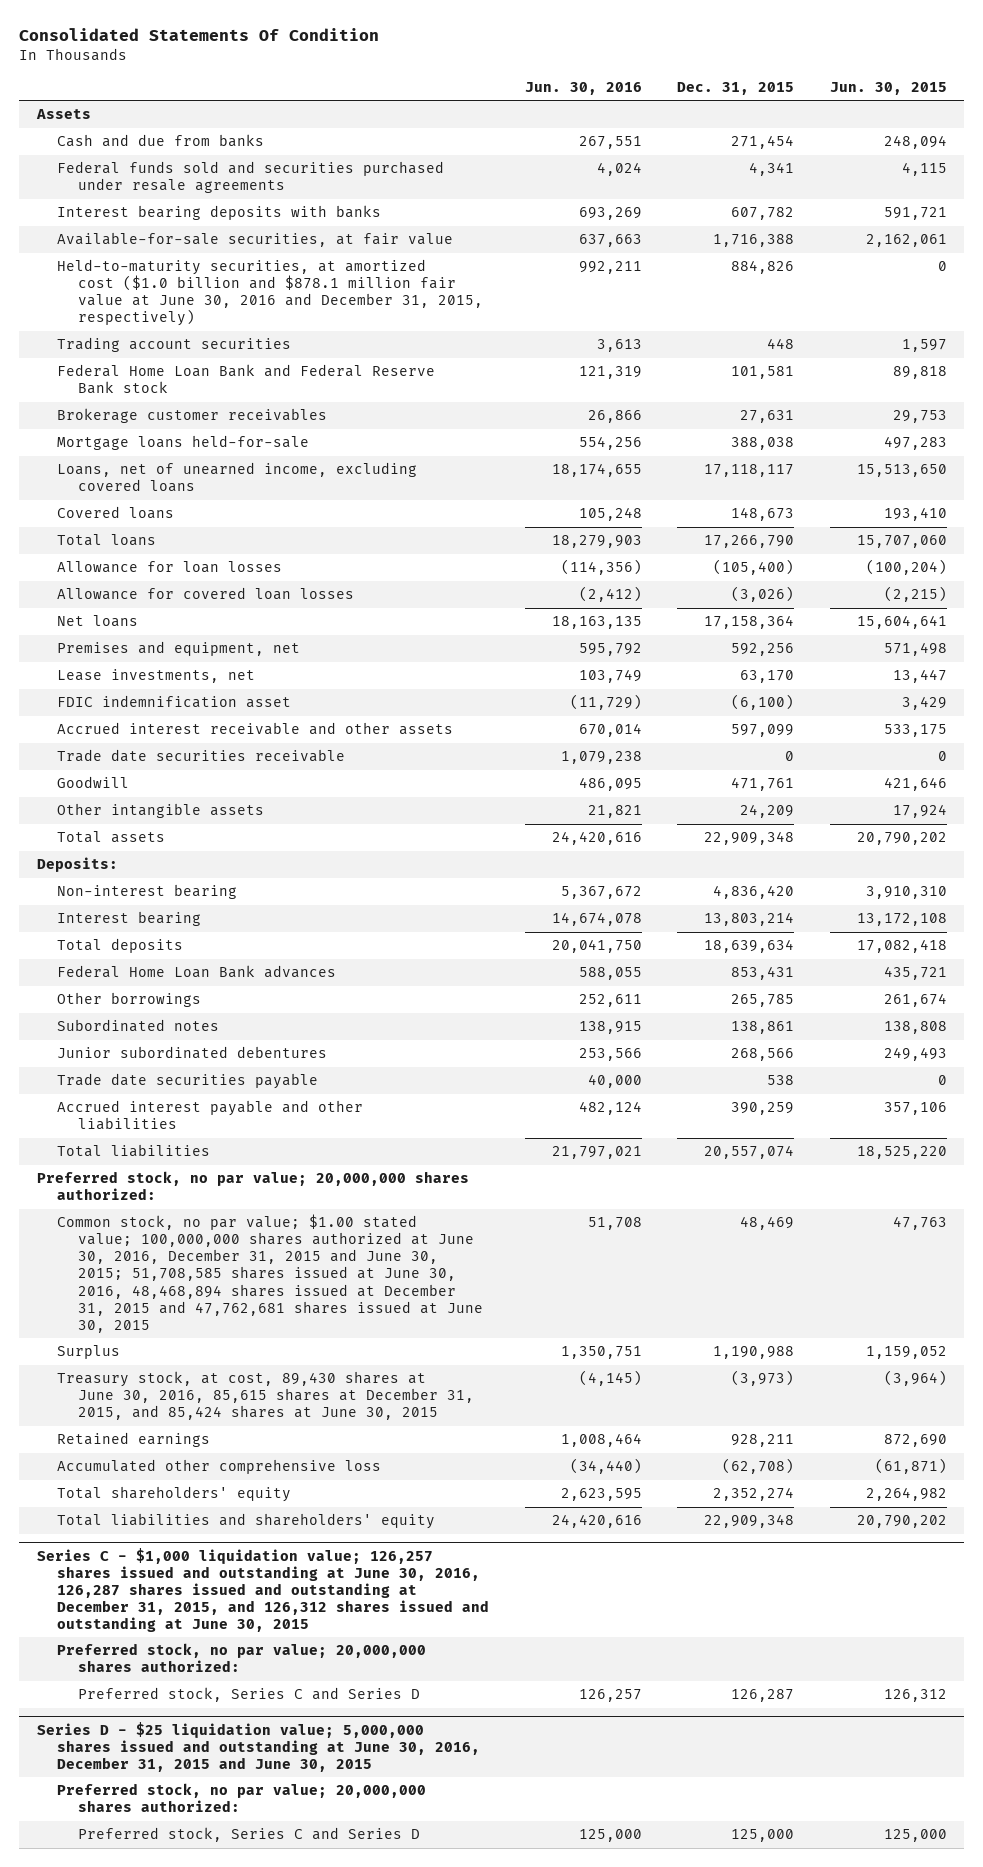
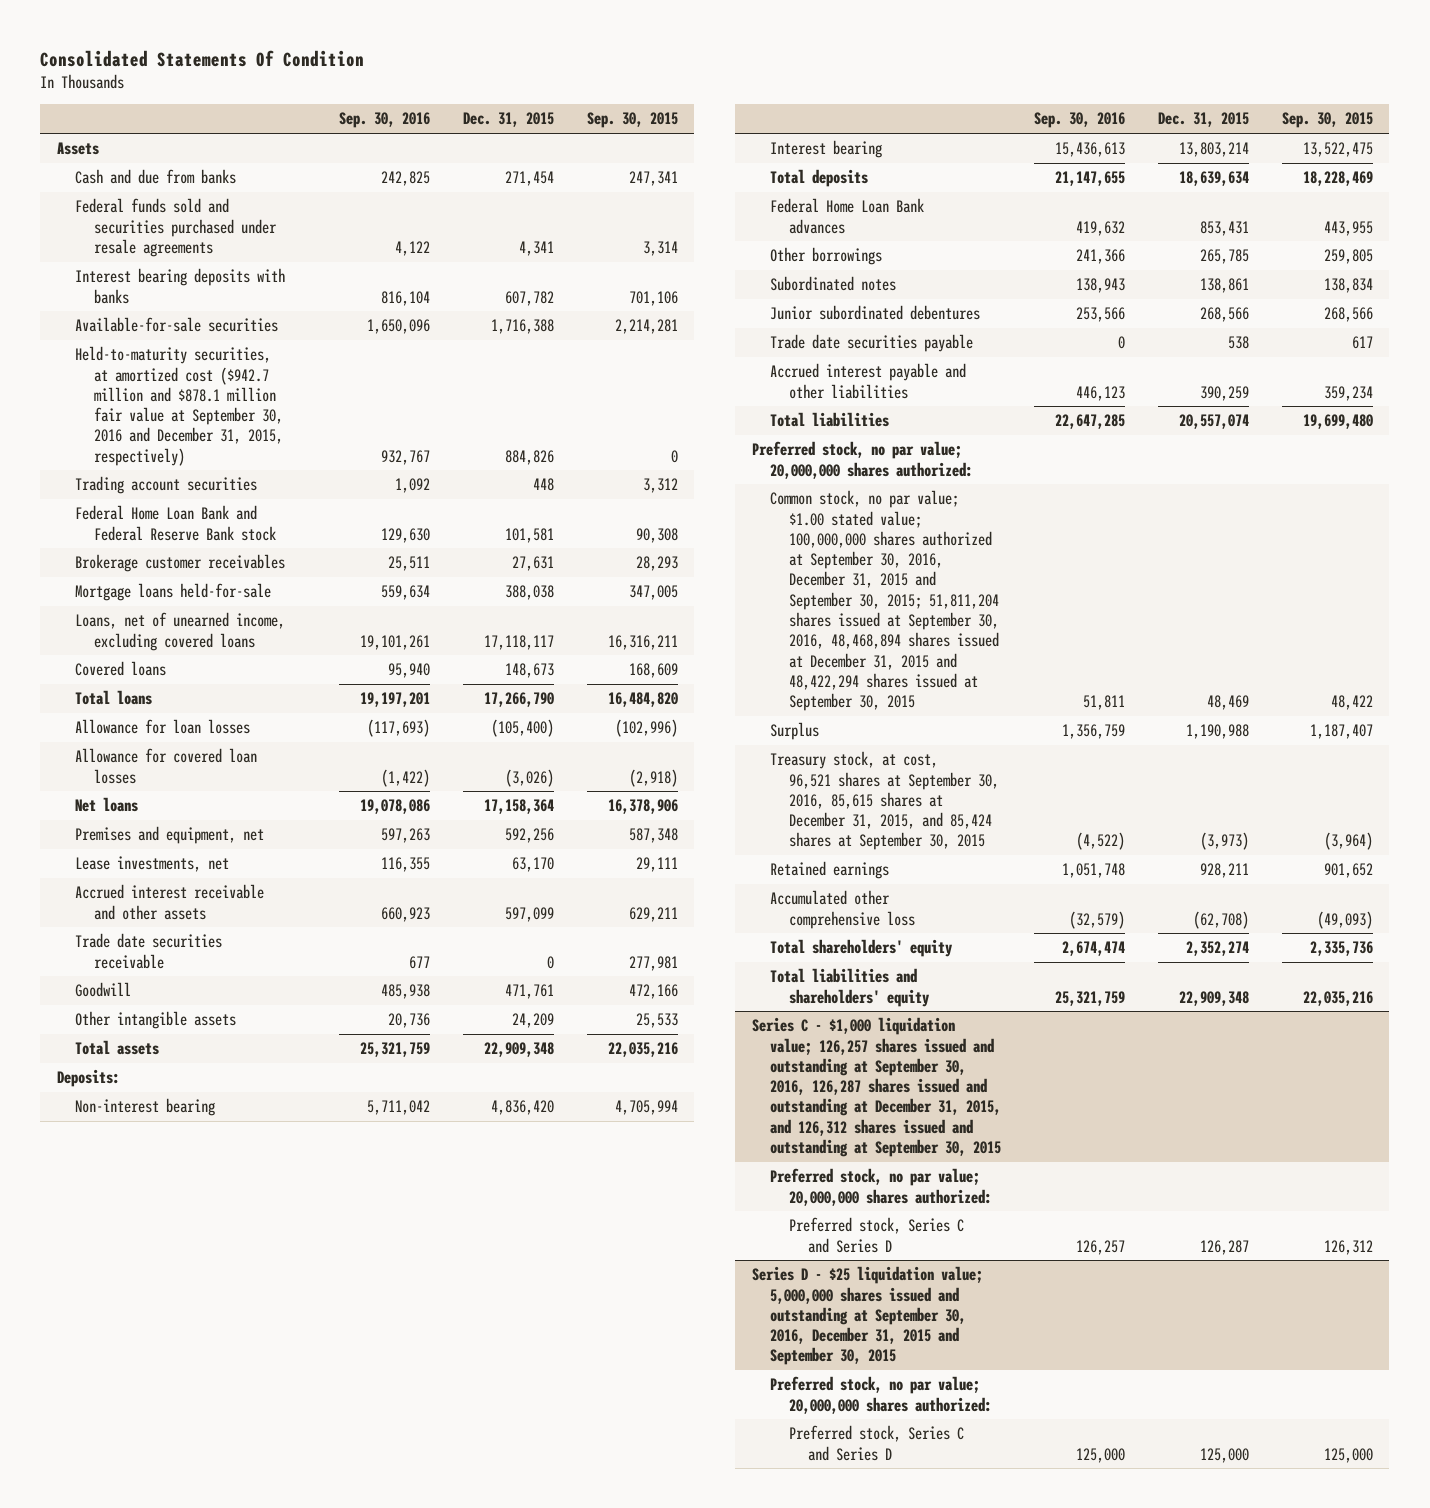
- | Jun. 30, 2016 | Dec. 31, 2015 | Jun. 30, 2015
+ | Sep. 30, 2016 | Dec. 31, 2015 | Sep. 30, 2015
- Available-for-sale securities, at fair value | 637,663 | 1,716,388 | 2,162,061
- Held-to-maturity securities, at amortized cost ($1.0 billion and $878.1 million fair value at June 30, 2016 and December 31, 2015, respectively) | 992,211 | 884,826 | 0
+ Available-for-sale securities | 1,650,096 | 1,716,388 | 2,214,281
+ Held-to-maturity securities, at amortized cost ($942.7 million and $878.1 million fair value at September 30, 2016 and December 31, 2015, respectively) | 932,767 | 884,826 | 0
- FDIC indemnification asset | (11,729) | (6,100) | 3,429
- Common stock, no par value; $1.00 stated value; 100,000,000 shares authorized at June 30, 2016, December 31, 2015 and June 30, 2015; 51,708,585 shares issued at June 30, 2016, 48,468,894 shares issued at December 31, 2015 and 47,762,681 shares issued at June 30, 2015 | 51,708 | 48,469 | 47,763
+ Common stock, no par value; $1.00 stated value; 100,000,000 shares authorized at September 30, 2016, December 31, 2015 and September 30, 2015; 51,811,204 shares issued at September 30, 2016, 48,468,894 shares issued at December 31, 2015 and 48,422,294 shares issued at September 30, 2015 | 51,811 | 48,469 | 48,422
- Treasury stock, at cost, 89,430 shares at June 30, 2016, 85,615 shares at December 31, 2015, and 85,424 shares at June 30, 2015 | (4,145) | (3,973) | (3,964)
+ Treasury stock, at cost, 96,521 shares at September 30, 2016, 85,615 shares at December 31, 2015, and 85,424 shares at September 30, 2015 | (4,522) | (3,973) | (3,964)
- Series C - $1,000 liquidation value; 126,257 shares issued and outstanding at June 30, 2016, 126,287 shares issued and outstanding at December 31, 2015, and 126,312 shares issued and outstanding at June 30, 2015
+ Series C - $1,000 liquidation value; 126,257 shares issued and outstanding at September 30, 2016, 126,287 shares issued and outstanding at December 31, 2015, and 126,312 shares issued and outstanding at September 30, 2015
- Series D - $25 liquidation value; 5,000,000 shares issued and outstanding at June 30, 2016, December 31, 2015 and June 30, 2015
+ Series D - $25 liquidation value; 5,000,000 shares issued and outstanding at September 30, 2016, December 31, 2015 and September 30, 2015

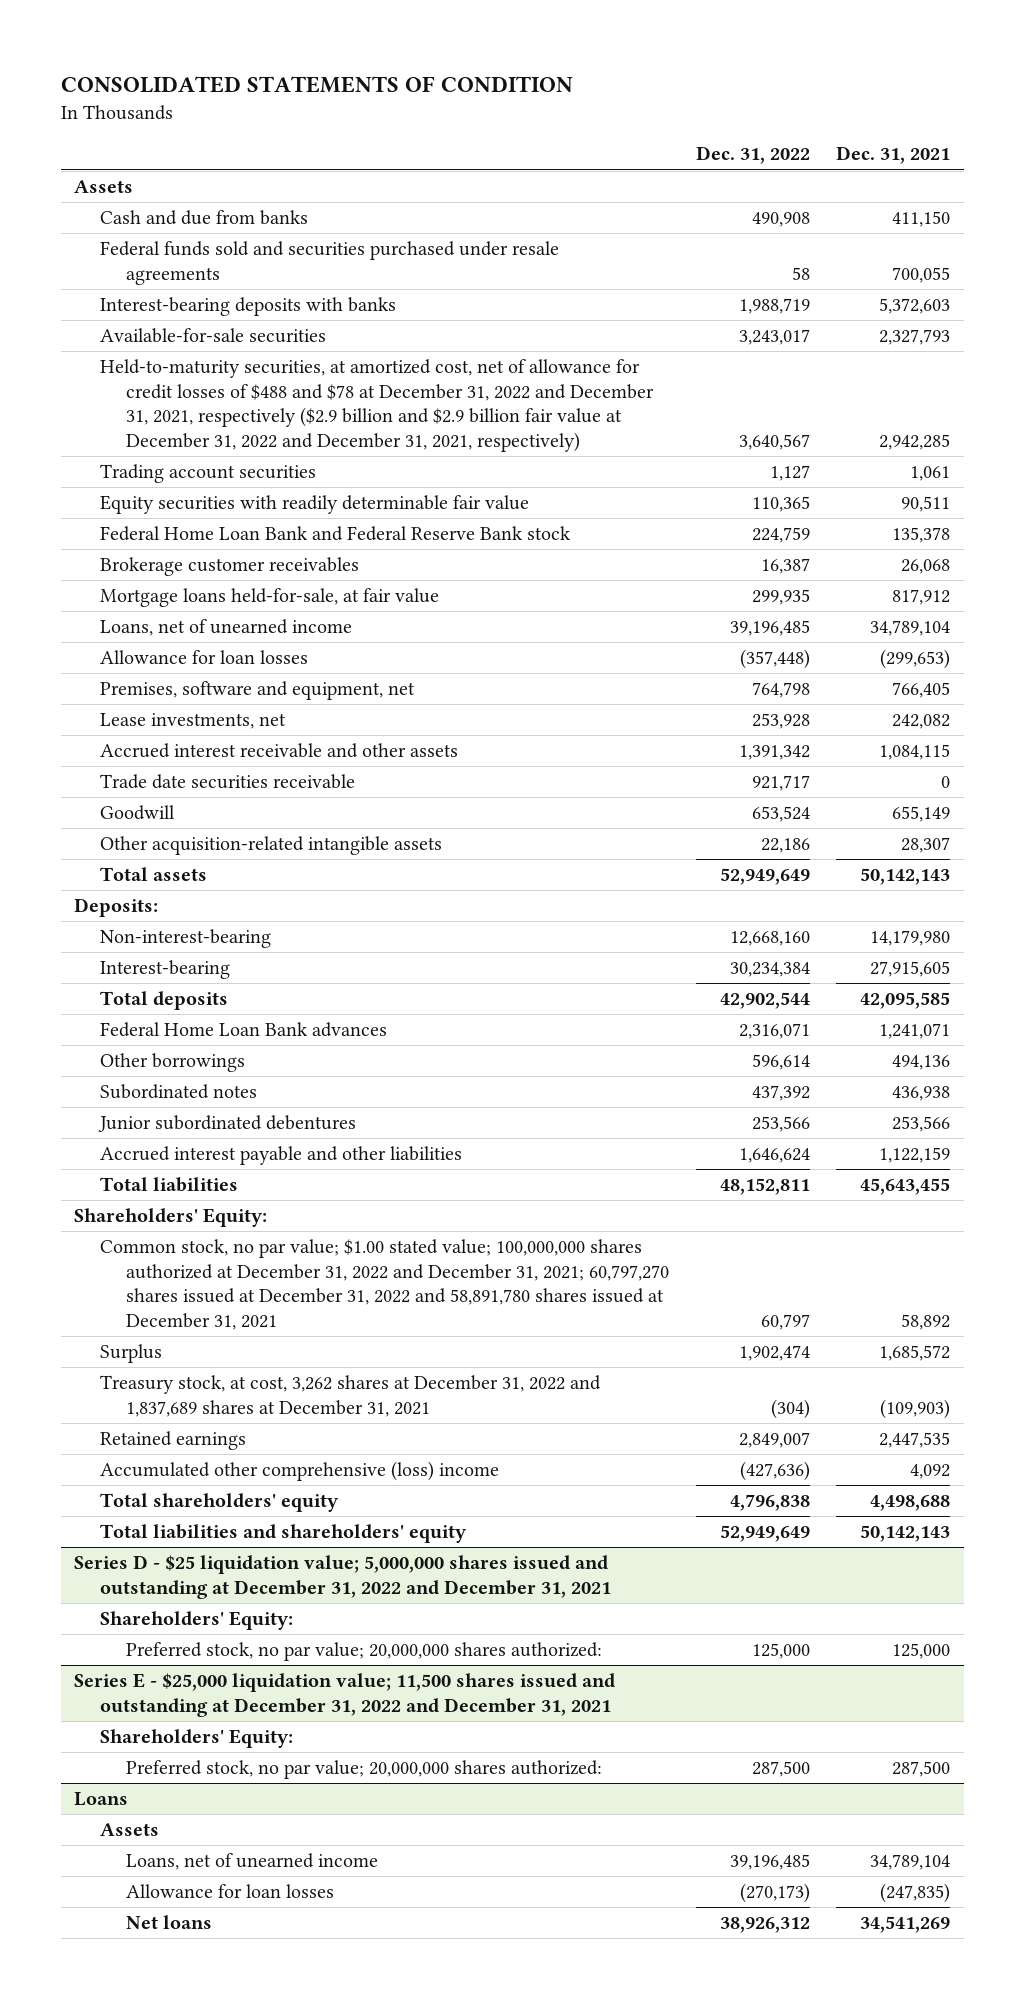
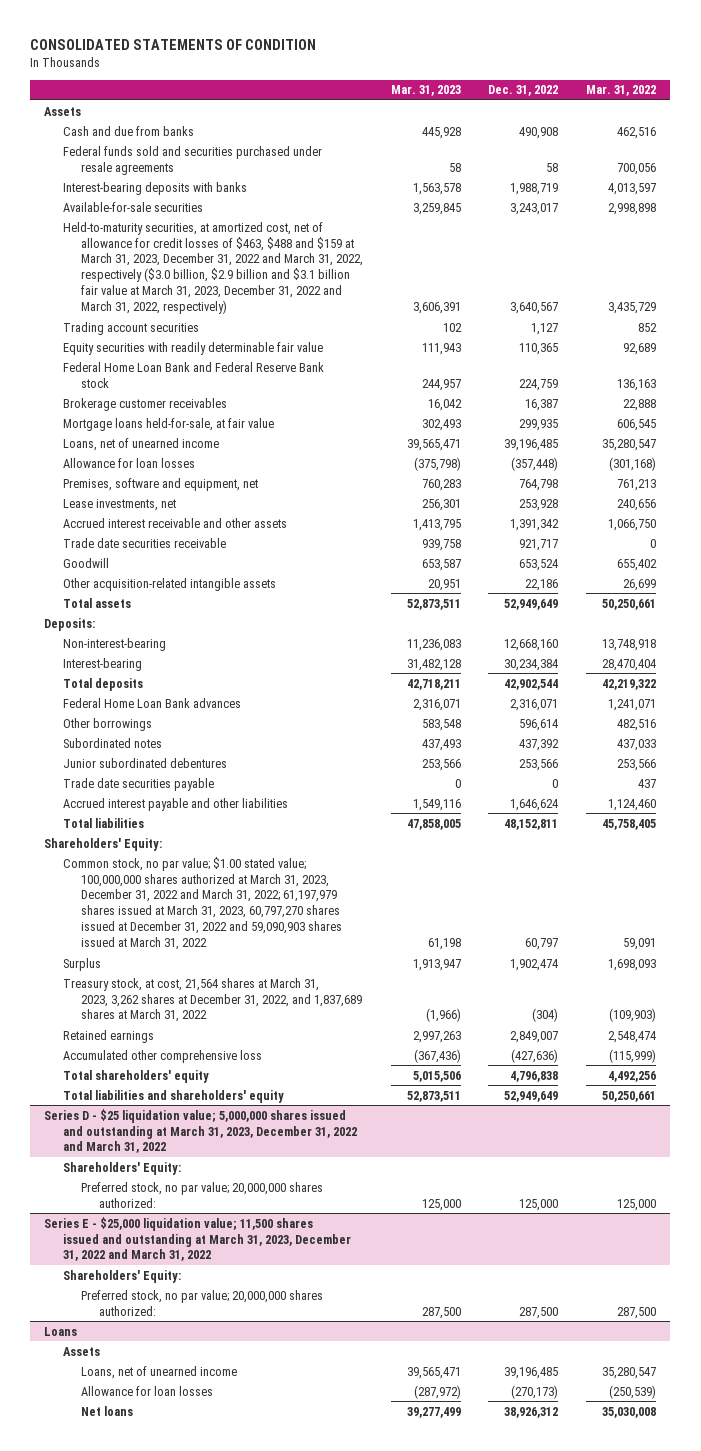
- | Dec. 31, 2022 | Dec. 31, 2021
+ | Mar. 31, 2023 | Dec. 31, 2022 | Mar. 31, 2022
- Held-to-maturity securities, at amortized cost, net of allowance for credit losses of $488 and $78 at December 31, 2022 and December 31, 2021, respectively ($2.9 billion and $2.9 billion fair value at December 31, 2022 and December 31, 2021, respectively) | 3,640,567 | 2,942,285
+ Held-to-maturity securities, at amortized cost, net of allowance for credit losses of $463, $488 and $159 at March 31, 2023, December 31, 2022 and March 31, 2022, respectively ($3.0 billion, $2.9 billion and $3.1 billion fair value at March 31, 2023, December 31, 2022 and March 31, 2022, respectively) | 3,606,391 | 3,640,567 | 3,435,729
+ Trade date securities payable | 0 | 0 | 437
- Common stock, no par value; $1.00 stated value; 100,000,000 shares authorized at December 31, 2022 and December 31, 2021; 60,797,270 shares issued at December 31, 2022 and 58,891,780 shares issued at December 31, 2021 | 60,797 | 58,892
+ Common stock, no par value; $1.00 stated value; 100,000,000 shares authorized at March 31, 2023, December 31, 2022 and March 31, 2022; 61,197,979 shares issued at March 31, 2023, 60,797,270 shares issued at December 31, 2022 and 59,090,903 shares issued at March 31, 2022 | 61,198 | 60,797 | 59,091
- Treasury stock, at cost, 3,262 shares at December 31, 2022 and 1,837,689 shares at December 31, 2021 | (304) | (109,903)
+ Treasury stock, at cost, 21,564 shares at March 31, 2023, 3,262 shares at December 31, 2022, and 1,837,689 shares at March 31, 2022 | (1,966) | (304) | (109,903)
- Accumulated other comprehensive (loss) income | (427,636) | 4,092
+ Accumulated other comprehensive loss | (367,436) | (427,636) | (115,999)
- Series D - $25 liquidation value; 5,000,000 shares issued and outstanding at December 31, 2022 and December 31, 2021
+ Series D - $25 liquidation value; 5,000,000 shares issued and outstanding at March 31, 2023, December 31, 2022 and March 31, 2022
- Series E - $25,000 liquidation value; 11,500 shares issued and outstanding at December 31, 2022 and December 31, 2021
+ Series E - $25,000 liquidation value; 11,500 shares issued and outstanding at March 31, 2023, December 31, 2022 and March 31, 2022

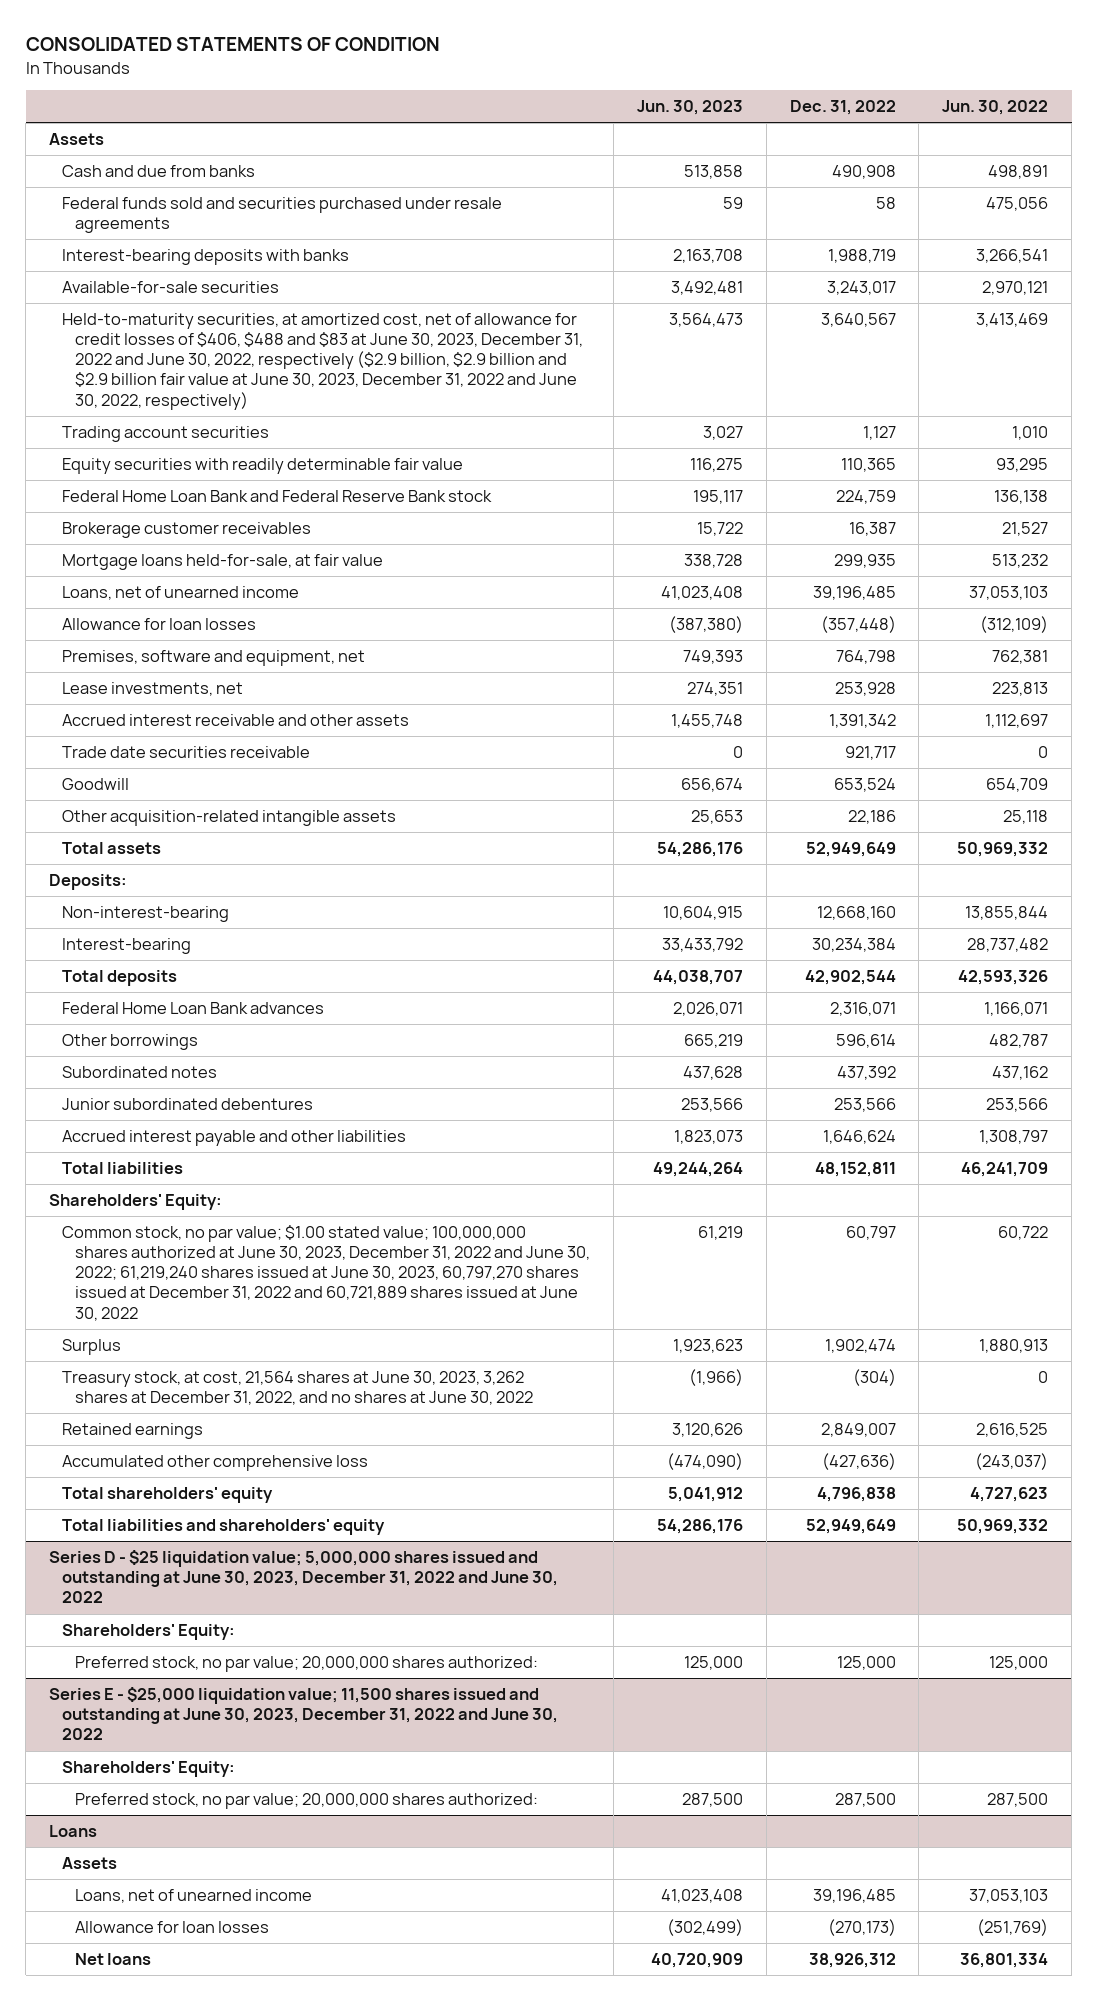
- | Mar. 31, 2023 | Dec. 31, 2022 | Mar. 31, 2022
+ | Jun. 30, 2023 | Dec. 31, 2022 | Jun. 30, 2022
- Held-to-maturity securities, at amortized cost, net of allowance for credit losses of $463, $488 and $159 at March 31, 2023, December 31, 2022 and March 31, 2022, respectively ($3.0 billion, $2.9 billion and $3.1 billion fair value at March 31, 2023, December 31, 2022 and March 31, 2022, respectively) | 3,606,391 | 3,640,567 | 3,435,729
+ Held-to-maturity securities, at amortized cost, net of allowance for credit losses of $406, $488 and $83 at June 30, 2023, December 31, 2022 and June 30, 2022, respectively ($2.9 billion, $2.9 billion and $2.9 billion fair value at June 30, 2023, December 31, 2022 and June 30, 2022, respectively) | 3,564,473 | 3,640,567 | 3,413,469
- Trade date securities payable | 0 | 0 | 437
- Common stock, no par value; $1.00 stated value; 100,000,000 shares authorized at March 31, 2023, December 31, 2022 and March 31, 2022; 61,197,979 shares issued at March 31, 2023, 60,797,270 shares issued at December 31, 2022 and 59,090,903 shares issued at March 31, 2022 | 61,198 | 60,797 | 59,091
+ Common stock, no par value; $1.00 stated value; 100,000,000 shares authorized at June 30, 2023, December 31, 2022 and June 30, 2022; 61,219,240 shares issued at June 30, 2023, 60,797,270 shares issued at December 31, 2022 and 60,721,889 shares issued at June 30, 2022 | 61,219 | 60,797 | 60,722
- Treasury stock, at cost, 21,564 shares at March 31, 2023, 3,262 shares at December 31, 2022, and 1,837,689 shares at March 31, 2022 | (1,966) | (304) | (109,903)
+ Treasury stock, at cost, 21,564 shares at June 30, 2023, 3,262 shares at December 31, 2022, and no shares at June 30, 2022 | (1,966) | (304) | 0
- Series D - $25 liquidation value; 5,000,000 shares issued and outstanding at March 31, 2023, December 31, 2022 and March 31, 2022
+ Series D - $25 liquidation value; 5,000,000 shares issued and outstanding at June 30, 2023, December 31, 2022 and June 30, 2022
- Series E - $25,000 liquidation value; 11,500 shares issued and outstanding at March 31, 2023, December 31, 2022 and March 31, 2022
+ Series E - $25,000 liquidation value; 11,500 shares issued and outstanding at June 30, 2023, December 31, 2022 and June 30, 2022

